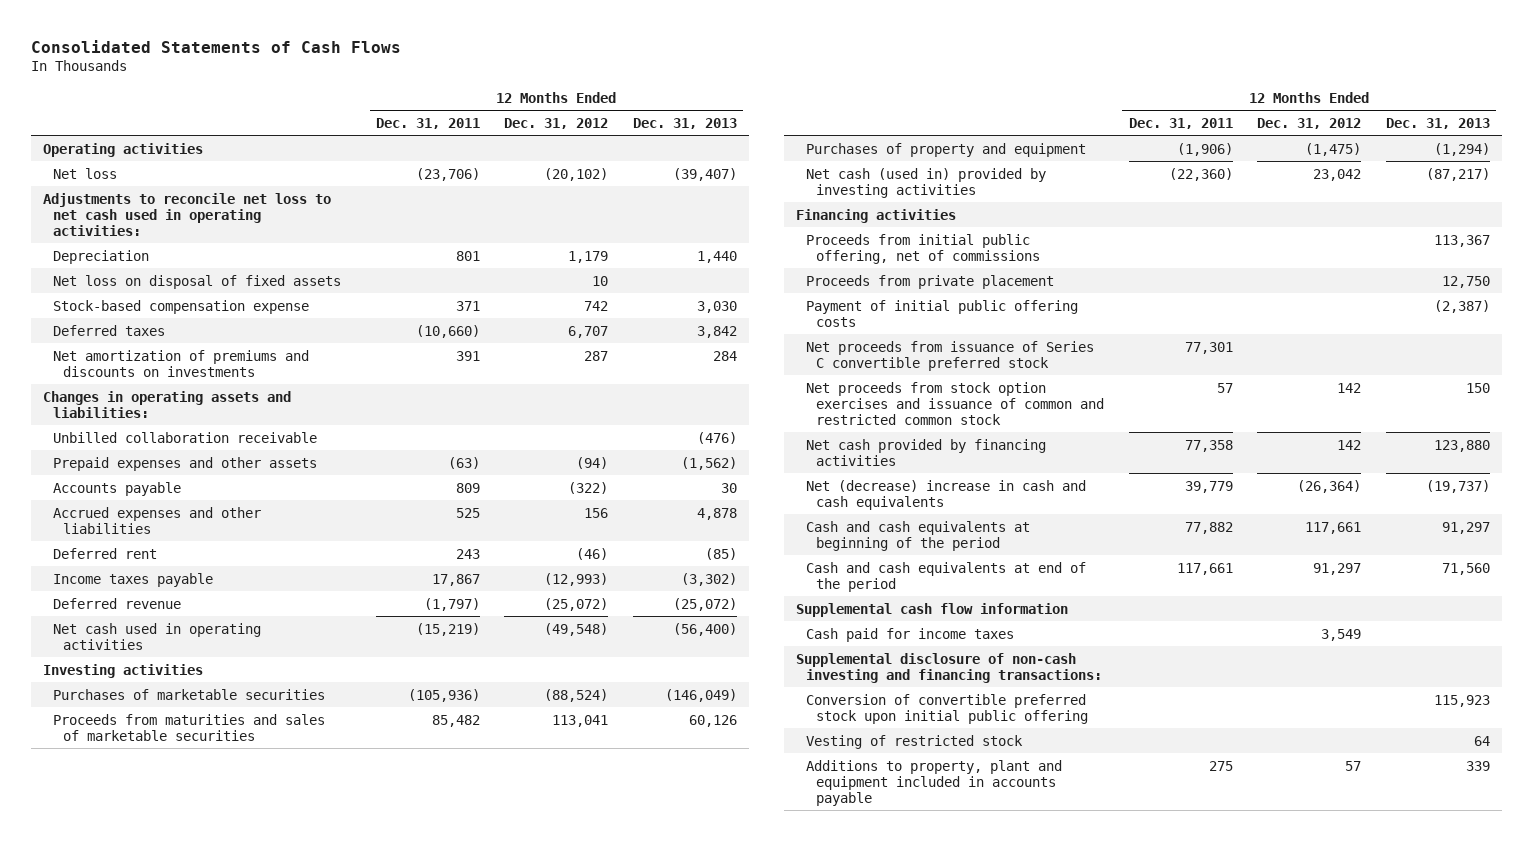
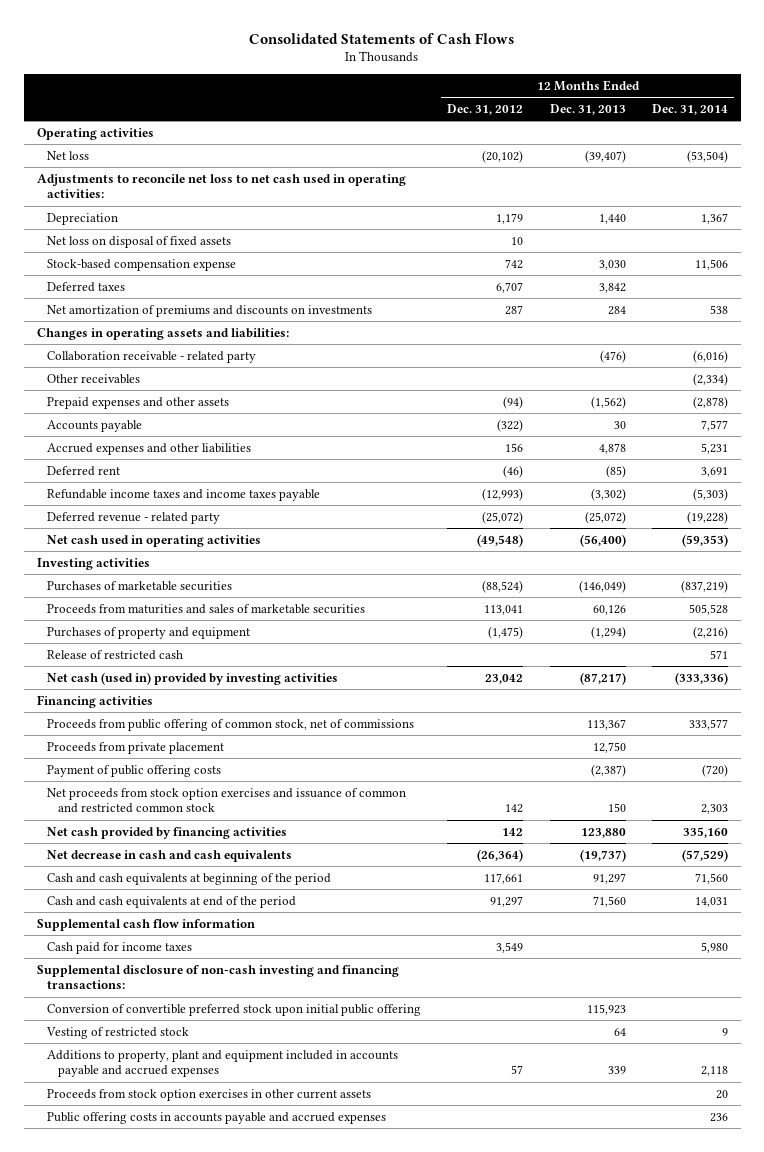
- | 12 Months Ended Dec. 31, 2011 | 12 Months Ended Dec. 31, 2012 | 12 Months Ended Dec. 31, 2013
+ | 12 Months Ended Dec. 31, 2012 | 12 Months Ended Dec. 31, 2013 | 12 Months Ended Dec. 31, 2014
- Unbilled collaboration receivable | | | (476)
+ Collaboration receivable - related party | | (476) | (6,016)
+ Other receivables | | | (2,334)
- Income taxes payable | 17,867 | (12,993) | (3,302)
- Deferred revenue | (1,797) | (25,072) | (25,072)
+ Refundable income taxes and income taxes payable | (12,993) | (3,302) | (5,303)
+ Deferred revenue - related party | (25,072) | (25,072) | (19,228)
+ Release of restricted cash | | | 571
- Proceeds from initial public offering, net of commissions | | | 113,367
+ Proceeds from public offering of common stock, net of commissions | | 113,367 | 333,577
- Payment of initial public offering costs | | | (2,387)
- Net proceeds from issuance of Series C convertible preferred stock | 77,301 | |
+ Payment of public offering costs | | (2,387) | (720)
- Net (decrease) increase in cash and cash equivalents | 39,779 | (26,364) | (19,737)
+ Net decrease in cash and cash equivalents | (26,364) | (19,737) | (57,529)
- Additions to property, plant and equipment included in accounts payable | 275 | 57 | 339
+ Additions to property, plant and equipment included in accounts payable and accrued expenses | 57 | 339 | 2,118
+ Proceeds from stock option exercises in other current assets | | | 20
+ Public offering costs in accounts payable and accrued expenses | | | 236

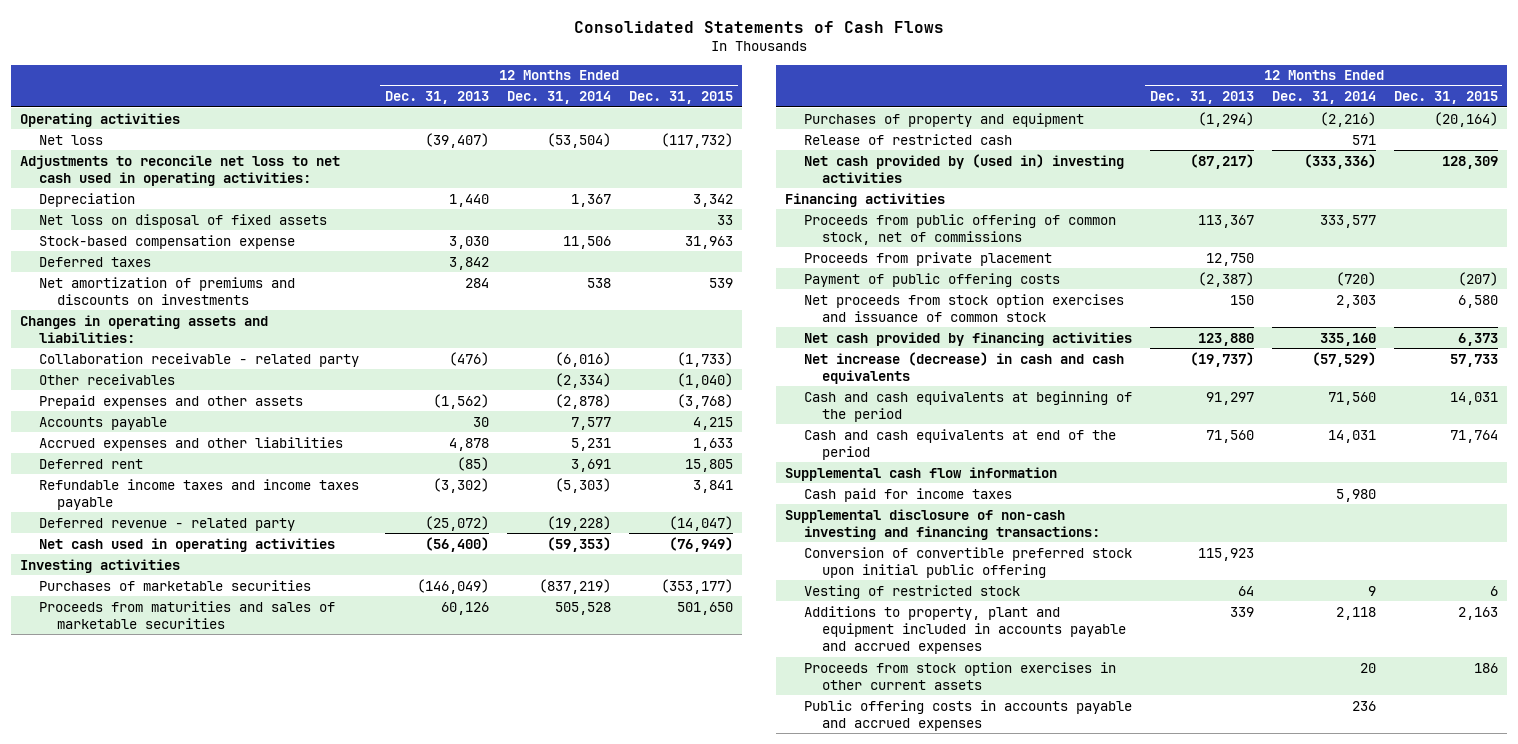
- | 12 Months Ended Dec. 31, 2012 | 12 Months Ended Dec. 31, 2013 | 12 Months Ended Dec. 31, 2014
+ | 12 Months Ended Dec. 31, 2013 | 12 Months Ended Dec. 31, 2014 | 12 Months Ended Dec. 31, 2015
- Net cash (used in) provided by investing activities | 23,042 | (87,217) | (333,336)
+ Net cash provided by (used in) investing activities | (87,217) | (333,336) | 128,309
- Net proceeds from stock option exercises and issuance of common and restricted common stock | 142 | 150 | 2,303
+ Net proceeds from stock option exercises and issuance of common stock | 150 | 2,303 | 6,580
- Net decrease in cash and cash equivalents | (26,364) | (19,737) | (57,529)
+ Net increase (decrease) in cash and cash equivalents | (19,737) | (57,529) | 57,733

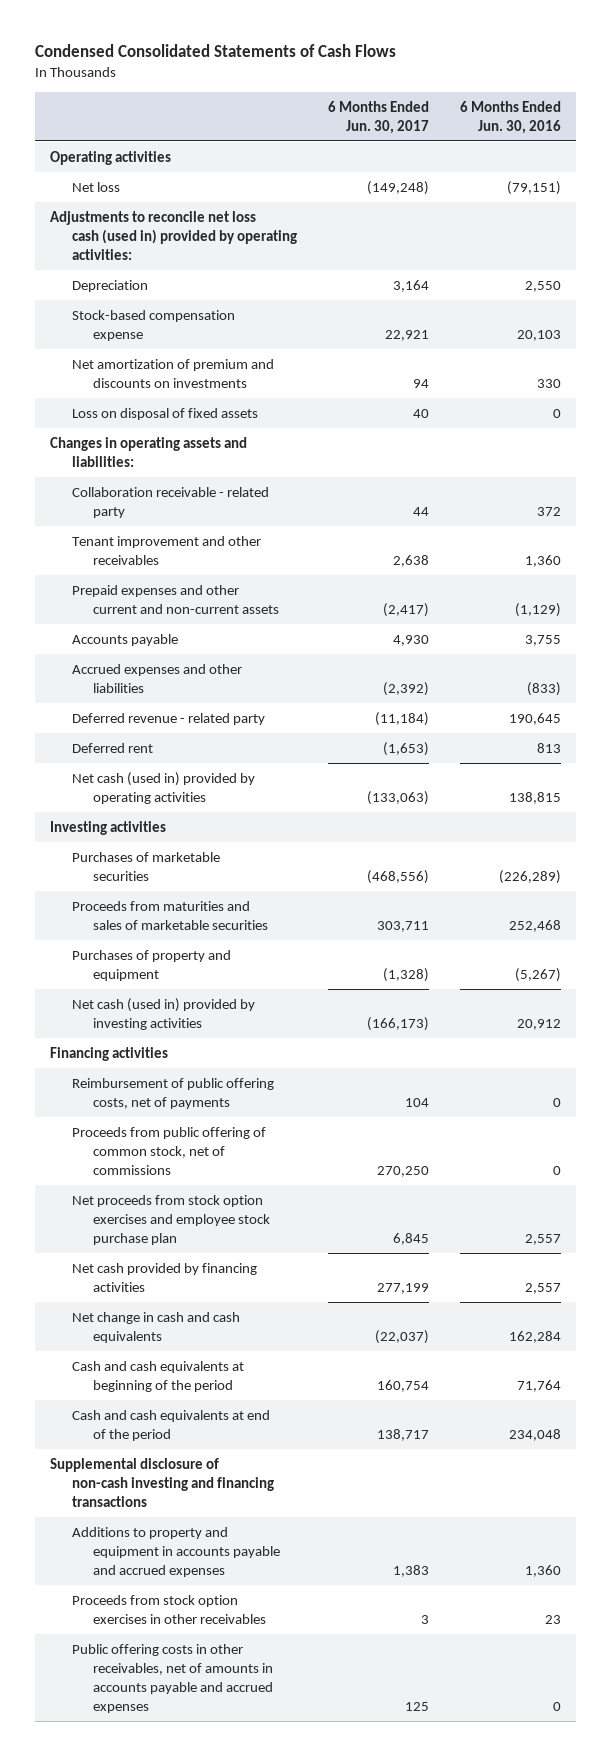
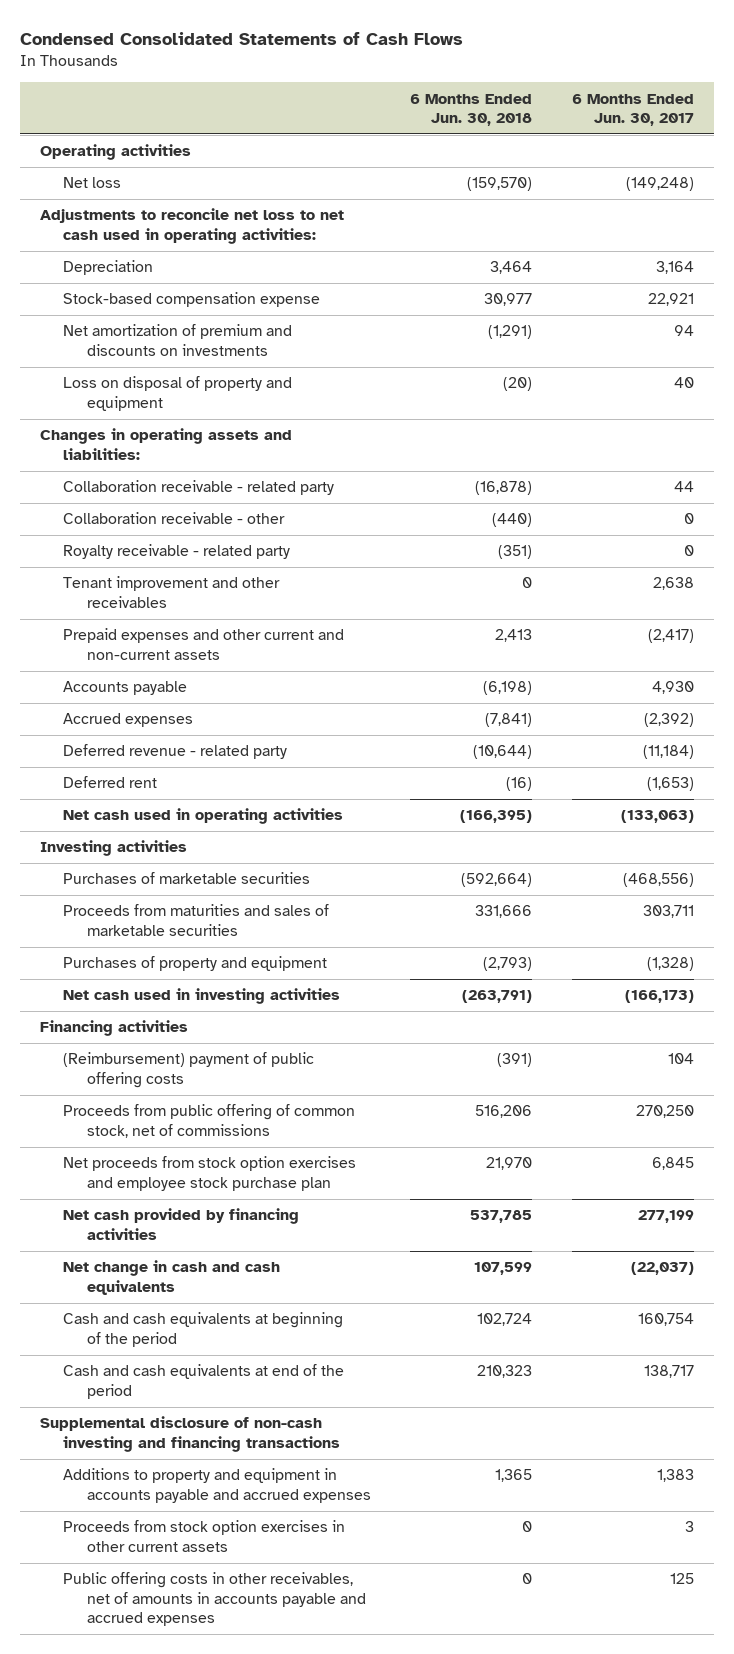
- | 6 Months Ended Jun. 30, 2017 | 6 Months Ended Jun. 30, 2016
+ | 6 Months Ended Jun. 30, 2018 | 6 Months Ended Jun. 30, 2017
- Adjustments to reconcile net loss cash (used in) provided by operating activities:
+ Adjustments to reconcile net loss to net cash used in operating activities:
- Loss on disposal of fixed assets | 40 | 0
+ Loss on disposal of property and equipment | (20) | 40
+ Collaboration receivable - other | (440) | 0
+ Royalty receivable - related party | (351) | 0
- Accrued expenses and other liabilities | (2,392) | (833)
+ Accrued expenses | (7,841) | (2,392)
- Net cash (used in) provided by operating activities | (133,063) | 138,815
+ Net cash used in operating activities | (166,395) | (133,063)
- Net cash (used in) provided by investing activities | (166,173) | 20,912
+ Net cash used in investing activities | (263,791) | (166,173)
- Reimbursement of public offering costs, net of payments | 104 | 0
+ (Reimbursement) payment of public offering costs | (391) | 104
- Proceeds from stock option exercises in other receivables | 3 | 23
+ Proceeds from stock option exercises in other current assets | 0 | 3

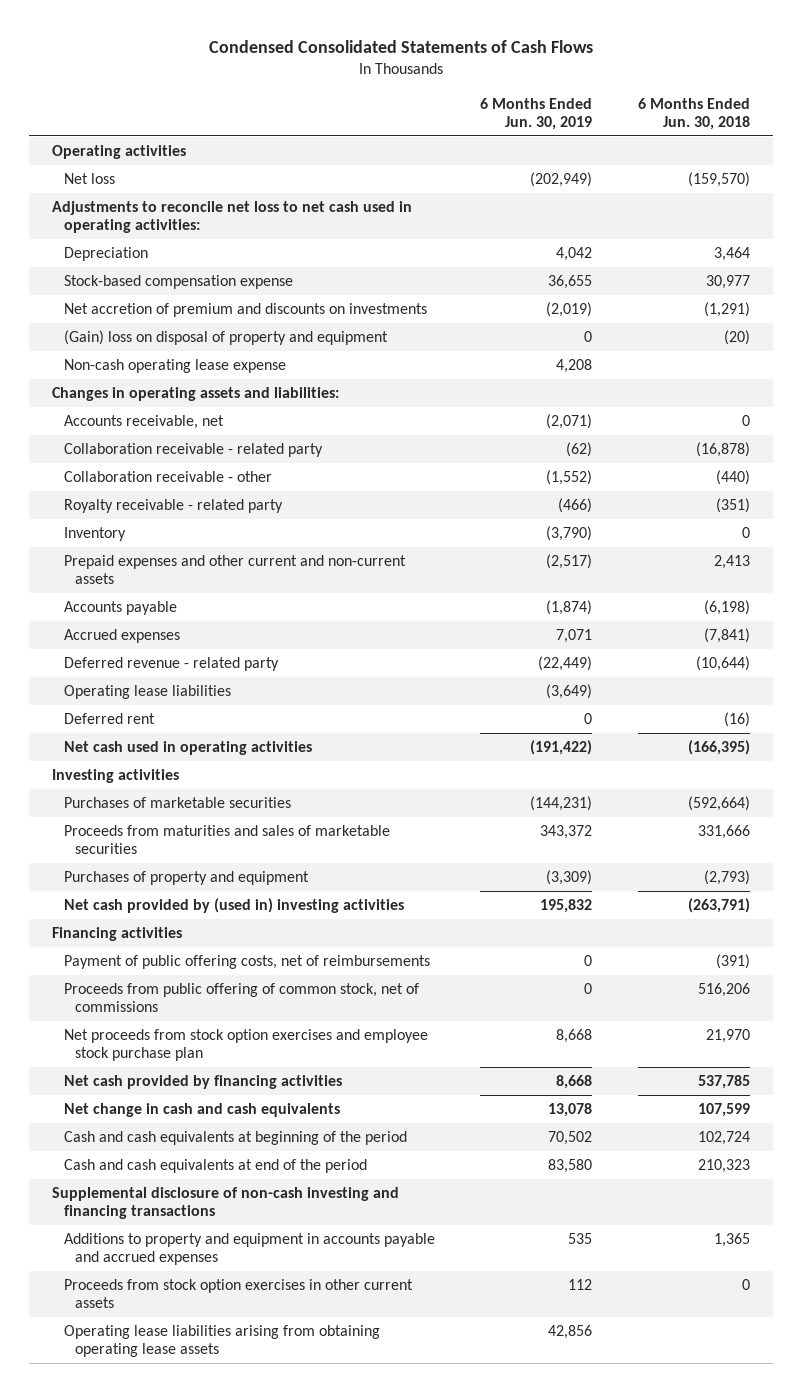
- | 6 Months Ended Jun. 30, 2018 | 6 Months Ended Jun. 30, 2017
+ | 6 Months Ended Jun. 30, 2019 | 6 Months Ended Jun. 30, 2018
- Net amortization of premium and discounts on investments | (1,291) | 94
- Loss on disposal of property and equipment | (20) | 40
+ Net accretion of premium and discounts on investments | (2,019) | (1,291)
+ (Gain) loss on disposal of property and equipment | 0 | (20)
+ Non-cash operating lease expense | 4,208 |
+ Accounts receivable, net | (2,071) | 0
- Tenant improvement and other receivables | 0 | 2,638
+ Inventory | (3,790) | 0
+ Operating lease liabilities | (3,649) |
- Net cash used in investing activities | (263,791) | (166,173)
+ Net cash provided by (used in) investing activities | 195,832 | (263,791)
- (Reimbursement) payment of public offering costs | (391) | 104
+ Payment of public offering costs, net of reimbursements | 0 | (391)
- Public offering costs in other receivables, net of amounts in accounts payable and accrued expenses | 0 | 125
+ Operating lease liabilities arising from obtaining operating lease assets | 42,856 |

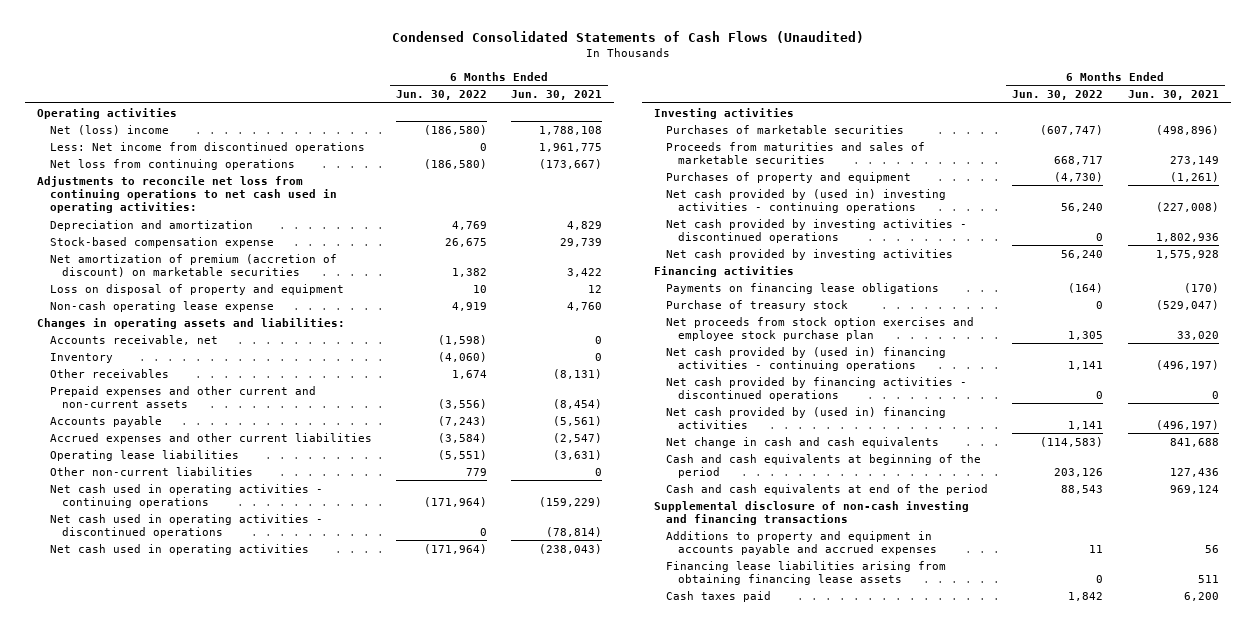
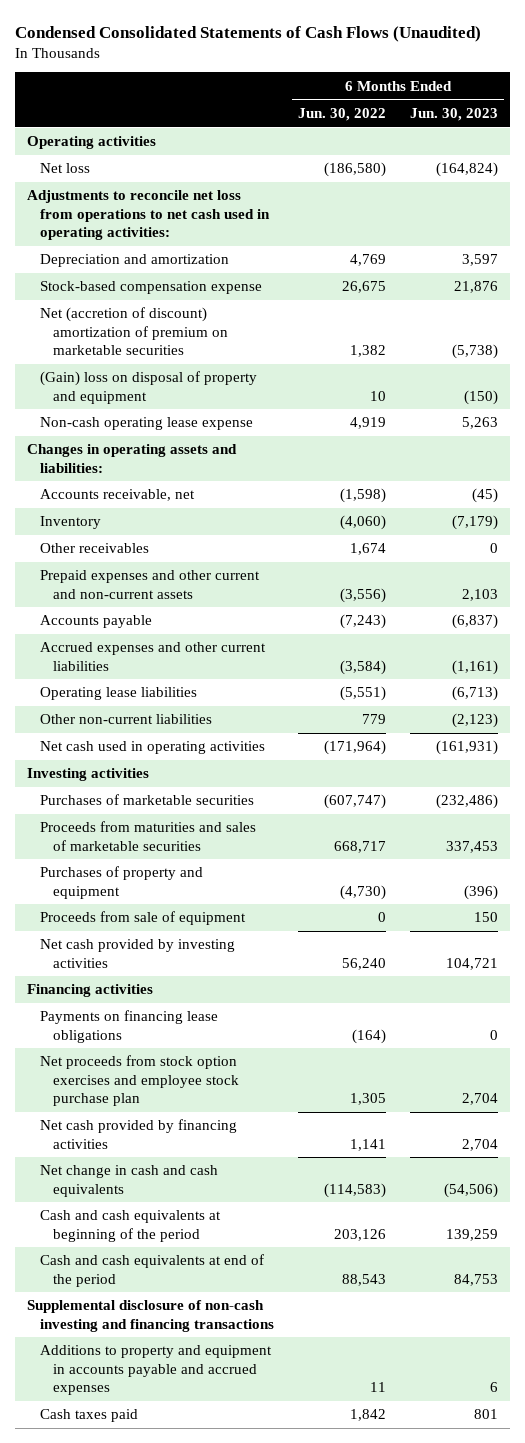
- | 6 Months Ended Jun. 30, 2022 | 6 Months Ended Jun. 30, 2021
+ | 6 Months Ended Jun. 30, 2022 | 6 Months Ended Jun. 30, 2023
- Net (loss) income | (186,580) | 1,788,108
- Less: Net income from discontinued operations | 0 | 1,961,775
- Net loss from continuing operations | (186,580) | (173,667)
- Adjustments to reconcile net loss from continuing operations to net cash used in operating activities:
+ Net loss | (186,580) | (164,824)
+ Adjustments to reconcile net loss from operations to net cash used in operating activities:
- Net amortization of premium (accretion of discount) on marketable securities | 1,382 | 3,422
- Loss on disposal of property and equipment | 10 | 12
+ Net (accretion of discount) amortization of premium on marketable securities | 1,382 | (5,738)
+ (Gain) loss on disposal of property and equipment | 10 | (150)
- Net cash used in operating activities - continuing operations | (171,964) | (159,229)
- Net cash used in operating activities - discontinued operations | 0 | (78,814)
- Net cash provided by (used in) investing activities - continuing operations | 56,240 | (227,008)
- Net cash provided by investing activities - discontinued operations | 0 | 1,802,936
+ Proceeds from sale of equipment | 0 | 150
- Purchase of treasury stock | 0 | (529,047)
- Net cash provided by (used in) financing activities - continuing operations | 1,141 | (496,197)
- Net cash provided by financing activities - discontinued operations | 0 | 0
- Net cash provided by (used in) financing activities | 1,141 | (496,197)
+ Net cash provided by financing activities | 1,141 | 2,704
- Financing lease liabilities arising from obtaining financing lease assets | 0 | 511

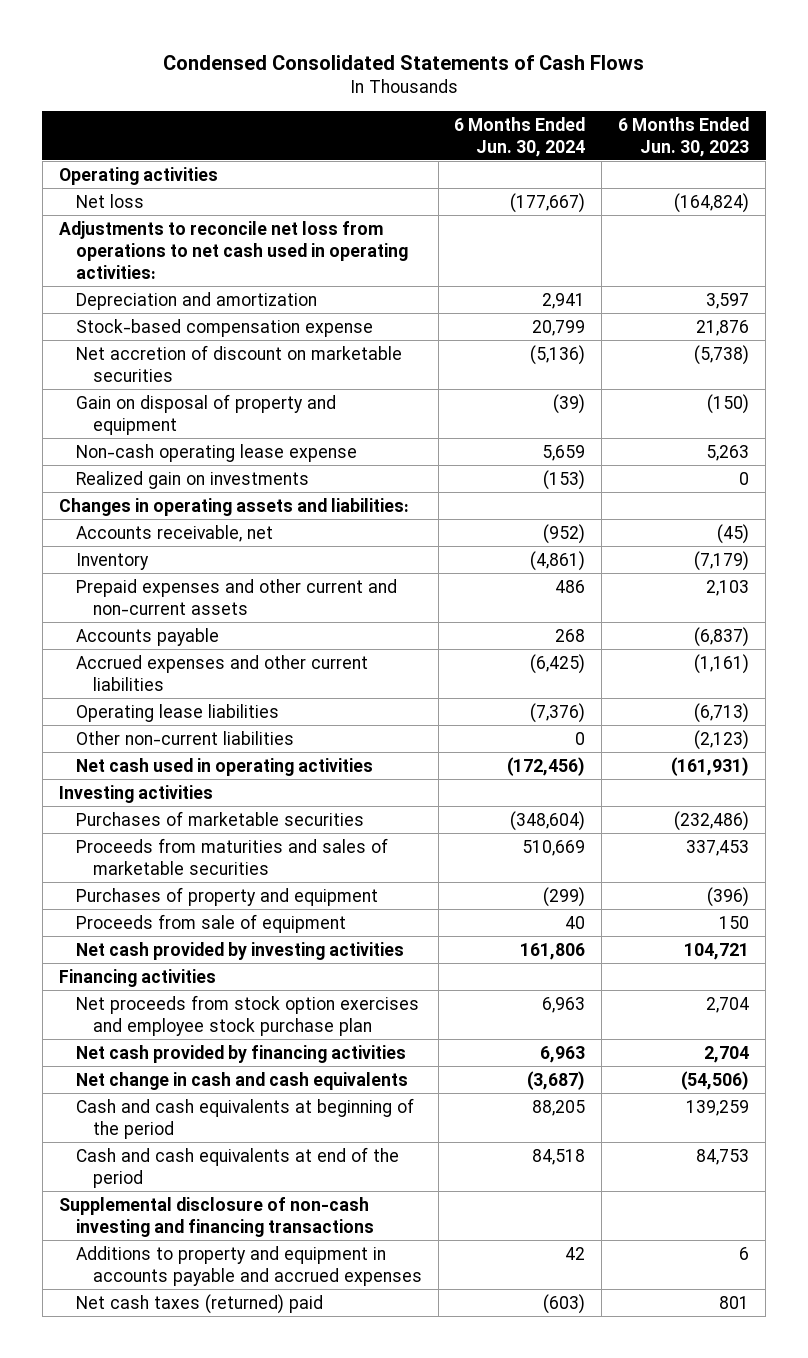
- Condensed Consolidated Statements of Cash Flows (Unaudited)
+ Condensed Consolidated Statements of Cash Flows
- | 6 Months Ended Jun. 30, 2022 | 6 Months Ended Jun. 30, 2023
+ | 6 Months Ended Jun. 30, 2024 | 6 Months Ended Jun. 30, 2023
- Net (accretion of discount) amortization of premium on marketable securities | 1,382 | (5,738)
- (Gain) loss on disposal of property and equipment | 10 | (150)
+ Net accretion of discount on marketable securities | (5,136) | (5,738)
+ Gain on disposal of property and equipment | (39) | (150)
+ Realized gain on investments | (153) | 0
- Other receivables | 1,674 | 0
- Payments on financing lease obligations | (164) | 0
- Cash taxes paid | 1,842 | 801
+ Net cash taxes (returned) paid | (603) | 801

